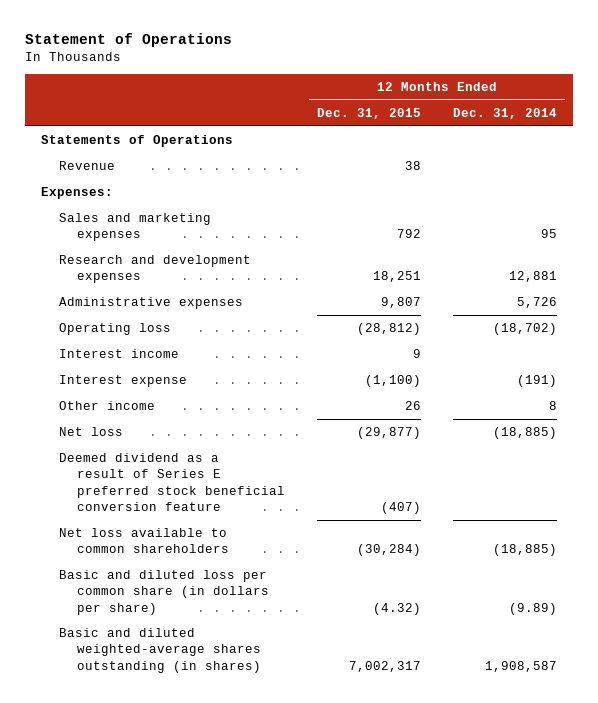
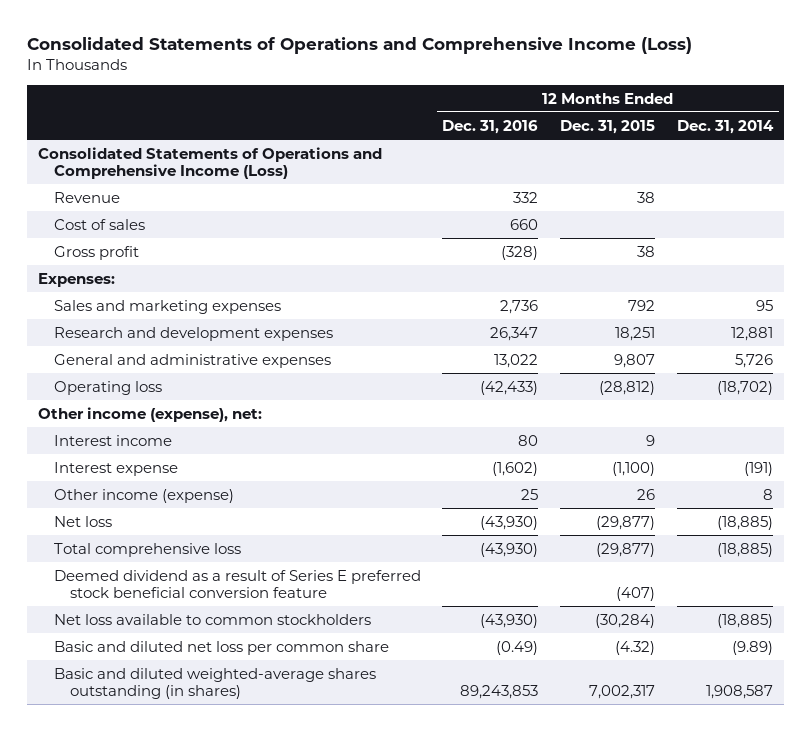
- Statement of Operations
+ Consolidated Statements of Operations and Comprehensive Income (Loss)
- | 12 Months Ended Dec. 31, 2015 | 12 Months Ended Dec. 31, 2014
+ | 12 Months Ended Dec. 31, 2016 | 12 Months Ended Dec. 31, 2015 | 12 Months Ended Dec. 31, 2014
- Statements of Operations
+ Consolidated Statements of Operations and Comprehensive Income (Loss)
+ Cost of sales | 660 | |
+ Gross profit | (328) | 38 |
- Administrative expenses | 9,807 | 5,726
+ General and administrative expenses | 13,022 | 9,807 | 5,726
+ Other income (expense), net:
- Other income | 26 | 8
+ Other income (expense) | 25 | 26 | 8
+ Total comprehensive loss | (43,930) | (29,877) | (18,885)
- Net loss available to common shareholders | (30,284) | (18,885)
- Basic and diluted loss per common share (in dollars per share) | (4.32) | (9.89)
+ Net loss available to common stockholders | (43,930) | (30,284) | (18,885)
+ Basic and diluted net loss per common share | (0.49) | (4.32) | (9.89)

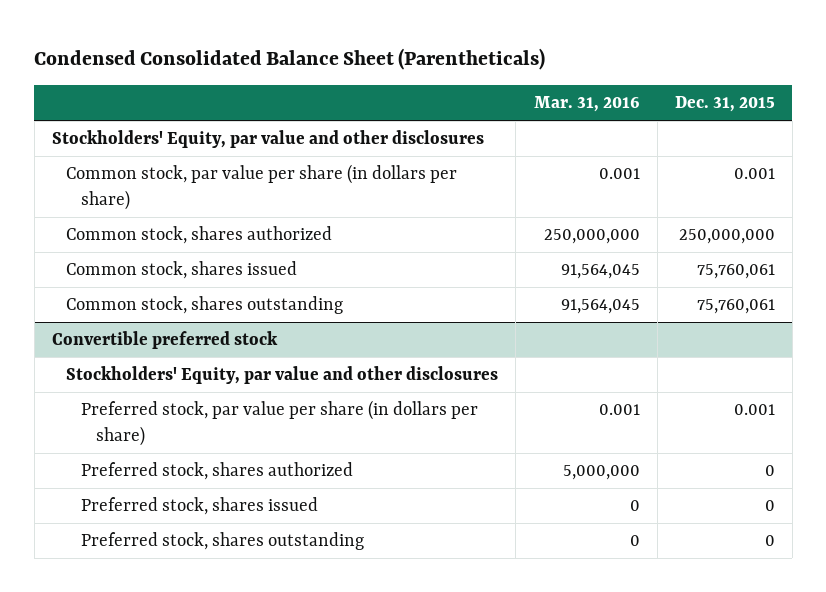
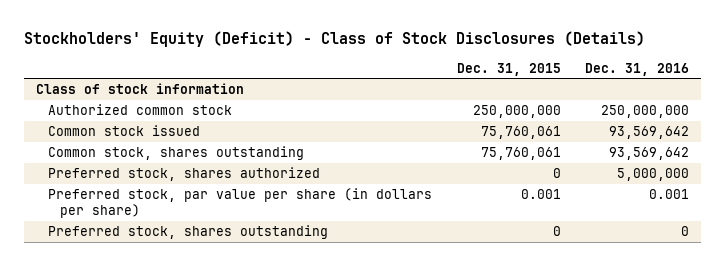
- Condensed Consolidated Balance Sheet (Parentheticals)
+ Stockholders' Equity (Deficit) - Class of Stock Disclosures (Details)
- | Mar. 31, 2016 | Dec. 31, 2015
+ | Dec. 31, 2015 | Dec. 31, 2016
- Stockholders' Equity, par value and other disclosures
- Common stock, par value per share (in dollars per share) | 0.001 | 0.001
- Common stock, shares authorized | 250,000,000 | 250,000,000
- Common stock, shares issued | 91,564,045 | 75,760,061
+ Class of stock information
+ Authorized common stock | 250,000,000 | 250,000,000
+ Common stock issued | 75,760,061 | 93,569,642
- Convertible preferred stock
- Stockholders' Equity, par value and other disclosures
- Preferred stock, par value per share (in dollars per share) | 0.001 | 0.001
- Preferred stock, shares issued | 0 | 0
+ Preferred stock, par value per share (in dollars per share) | 0.001 | 0.001

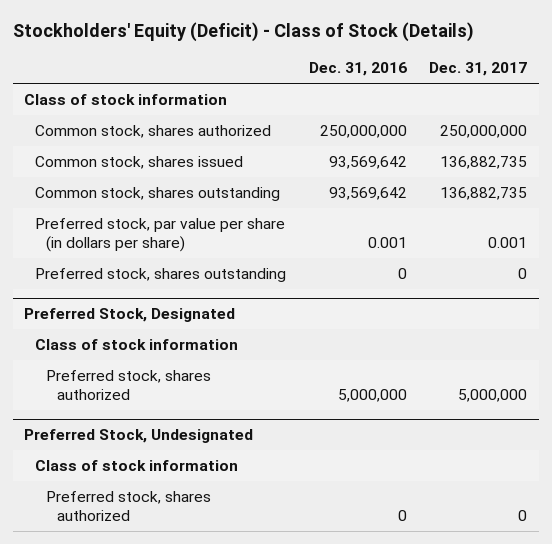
- Stockholders' Equity (Deficit) - Class of Stock Disclosures (Details)
+ Stockholders' Equity (Deficit) - Class of Stock (Details)
- | Dec. 31, 2015 | Dec. 31, 2016
+ | Dec. 31, 2016 | Dec. 31, 2017
- Authorized common stock | 250,000,000 | 250,000,000
- Common stock issued | 75,760,061 | 93,569,642
+ Common stock, shares authorized | 250,000,000 | 250,000,000
+ Common stock, shares issued | 93,569,642 | 136,882,735
- Preferred stock, shares authorized | 0 | 5,000,000
+ Preferred Stock, Designated
+ Class of stock information
+ Preferred stock, shares authorized | 5,000,000 | 5,000,000
+ Preferred Stock, Undesignated
+ Class of stock information
+ Preferred stock, shares authorized | 0 | 0

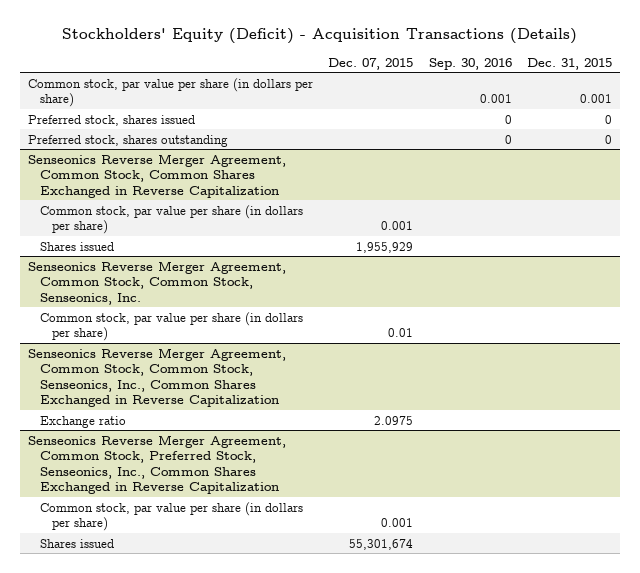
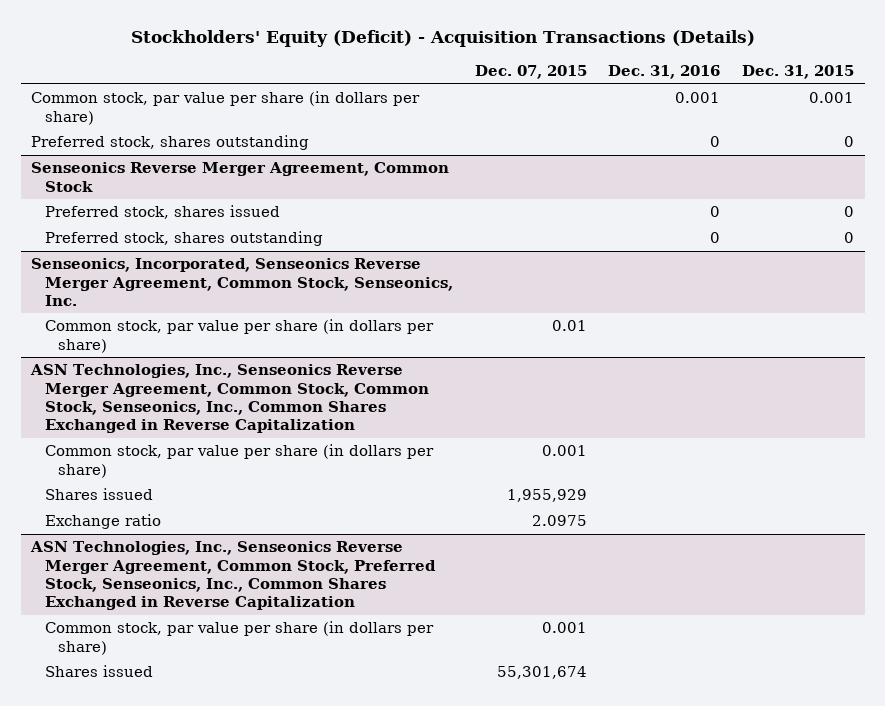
- | Dec. 07, 2015 | Sep. 30, 2016 | Dec. 31, 2015
+ | Dec. 07, 2015 | Dec. 31, 2016 | Dec. 31, 2015
+ Preferred stock, shares outstanding | | 0 | 0
+ Senseonics Reverse Merger Agreement, Common Stock
- Senseonics Reverse Merger Agreement, Common Stock, Common Shares Exchanged in Reverse Capitalization
+ Senseonics, Incorporated, Senseonics Reverse Merger Agreement, Common Stock, Senseonics, Inc.
+ Common stock, par value per share (in dollars per share) | 0.01 | |
+ ASN Technologies, Inc., Senseonics Reverse Merger Agreement, Common Stock, Common Stock, Senseonics, Inc., Common Shares Exchanged in Reverse Capitalization
- Senseonics Reverse Merger Agreement, Common Stock, Common Stock, Senseonics, Inc.
- Common stock, par value per share (in dollars per share) | 0.01 | |
- Senseonics Reverse Merger Agreement, Common Stock, Common Stock, Senseonics, Inc., Common Shares Exchanged in Reverse Capitalization
- Senseonics Reverse Merger Agreement, Common Stock, Preferred Stock, Senseonics, Inc., Common Shares Exchanged in Reverse Capitalization
+ ASN Technologies, Inc., Senseonics Reverse Merger Agreement, Common Stock, Preferred Stock, Senseonics, Inc., Common Shares Exchanged in Reverse Capitalization

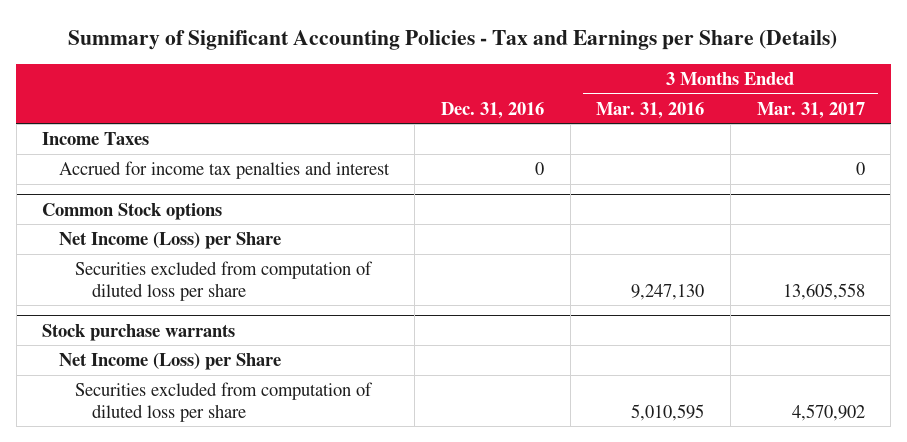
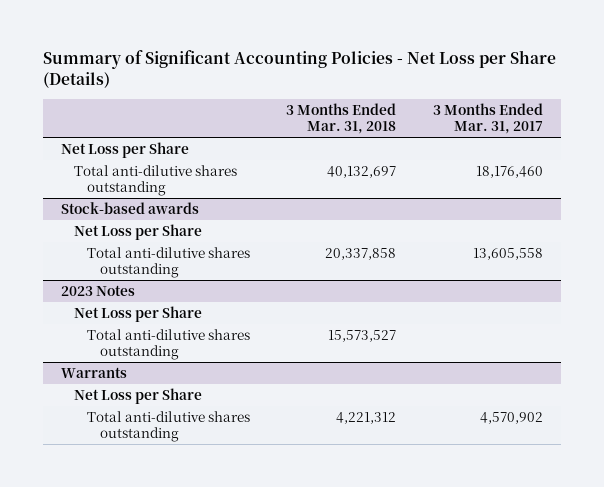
- Summary of Significant Accounting Policies - Tax and Earnings per Share (Details)
+ Summary of Significant Accounting Policies - Net Loss per Share (Details)
- | Dec. 31, 2016 | 3 Months Ended Mar. 31, 2016 | 3 Months Ended Mar. 31, 2017
+ | 3 Months Ended Mar. 31, 2018 | 3 Months Ended Mar. 31, 2017
- Income Taxes
- Accrued for income tax penalties and interest | 0 | | 0
- Common Stock options
- Net Income (Loss) per Share
- Securities excluded from computation of diluted loss per share | | 9,247,130 | 13,605,558
- Stock purchase warrants
- Net Income (Loss) per Share
- Securities excluded from computation of diluted loss per share | | 5,010,595 | 4,570,902
+ Net Loss per Share
+ Total anti-dilutive shares outstanding | 40,132,697 | 18,176,460
+ Stock-based awards
+ Net Loss per Share
+ Total anti-dilutive shares outstanding | 20,337,858 | 13,605,558
+ 2023 Notes
+ Net Loss per Share
+ Total anti-dilutive shares outstanding | 15,573,527 |
+ Warrants
+ Net Loss per Share
+ Total anti-dilutive shares outstanding | 4,221,312 | 4,570,902

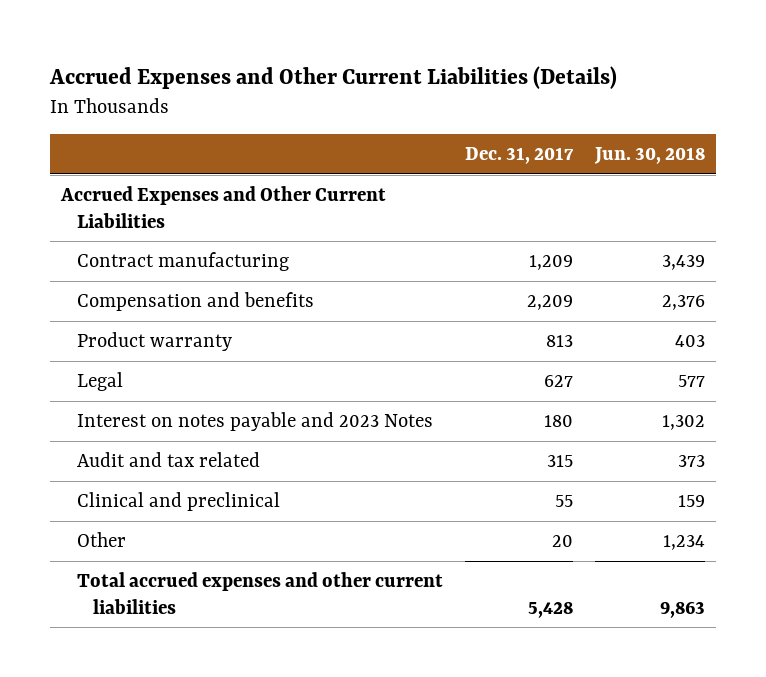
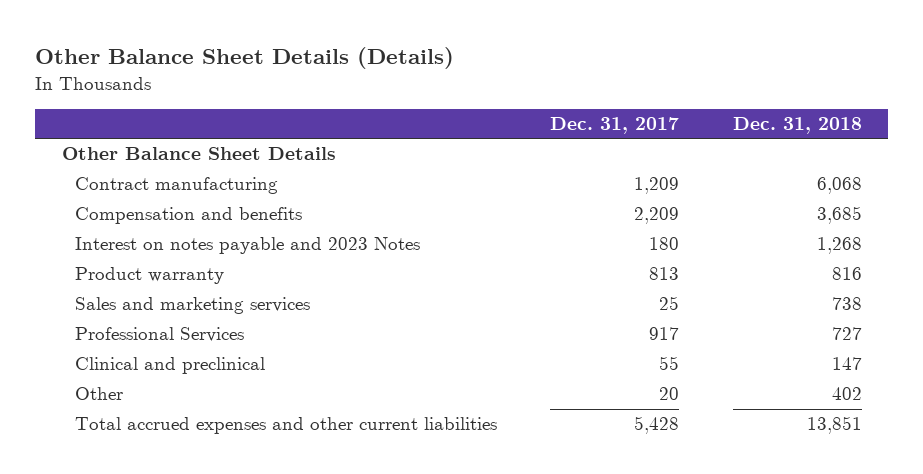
- Accrued Expenses and Other Current Liabilities (Details)
+ Other Balance Sheet Details (Details)
- | Dec. 31, 2017 | Jun. 30, 2018
+ | Dec. 31, 2017 | Dec. 31, 2018
- Accrued Expenses and Other Current Liabilities
+ Other Balance Sheet Details
- Legal | 627 | 577
- Audit and tax related | 315 | 373
moved down: Product warranty | 813 | 816
+ Sales and marketing services | 25 | 738
+ Professional Services | 917 | 727

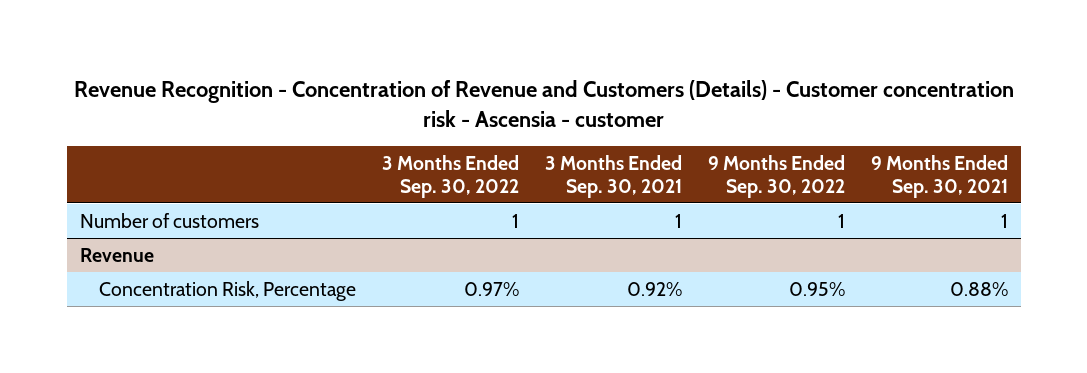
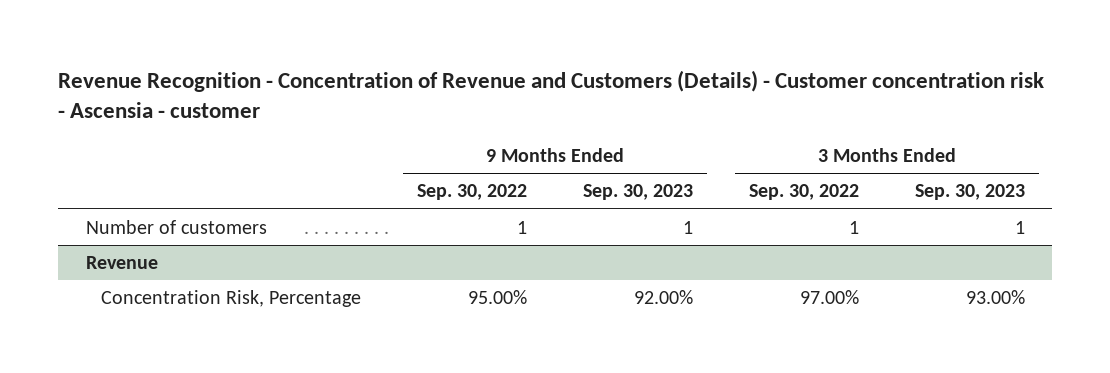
- | 3 Months Ended Sep. 30, 2022 | 3 Months Ended Sep. 30, 2021 | 9 Months Ended Sep. 30, 2022 | 9 Months Ended Sep. 30, 2021
+ | 9 Months Ended Sep. 30, 2022 | 9 Months Ended Sep. 30, 2023 | 3 Months Ended Sep. 30, 2022 | 3 Months Ended Sep. 30, 2023
@ Revenue
- Concentration Risk, Percentage | 0.97% | 0.92% | 0.95% | 0.88%
+ Concentration Risk, Percentage | 95.00% | 92.00% | 97.00% | 93.00%

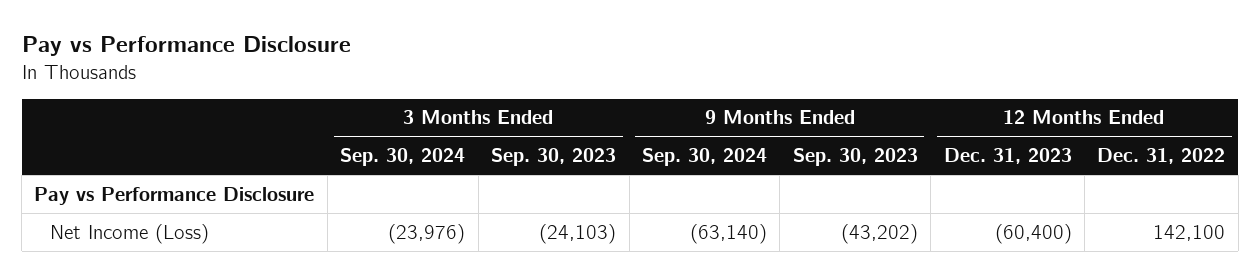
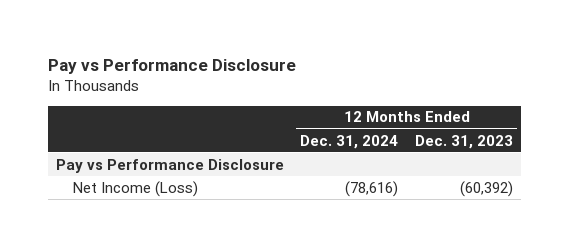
- | 3 Months Ended Sep. 30, 2024 | 3 Months Ended Sep. 30, 2023 | 9 Months Ended Sep. 30, 2024 | 9 Months Ended Sep. 30, 2023 | 12 Months Ended Dec. 31, 2023 | 12 Months Ended Dec. 31, 2022
+ | 12 Months Ended Dec. 31, 2024 | 12 Months Ended Dec. 31, 2023
- Net Income (Loss) | (23,976) | (24,103) | (63,140) | (43,202) | (60,400) | 142,100
+ Net Income (Loss) | (78,616) | (60,392)

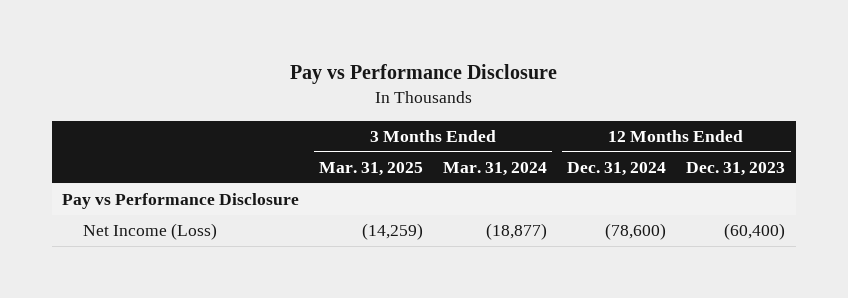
- | 12 Months Ended Dec. 31, 2024 | 12 Months Ended Dec. 31, 2023
+ | 3 Months Ended Mar. 31, 2025 | 3 Months Ended Mar. 31, 2024 | 12 Months Ended Dec. 31, 2024 | 12 Months Ended Dec. 31, 2023
- Net Income (Loss) | (78,616) | (60,392)
+ Net Income (Loss) | (14,259) | (18,877) | (78,600) | (60,400)

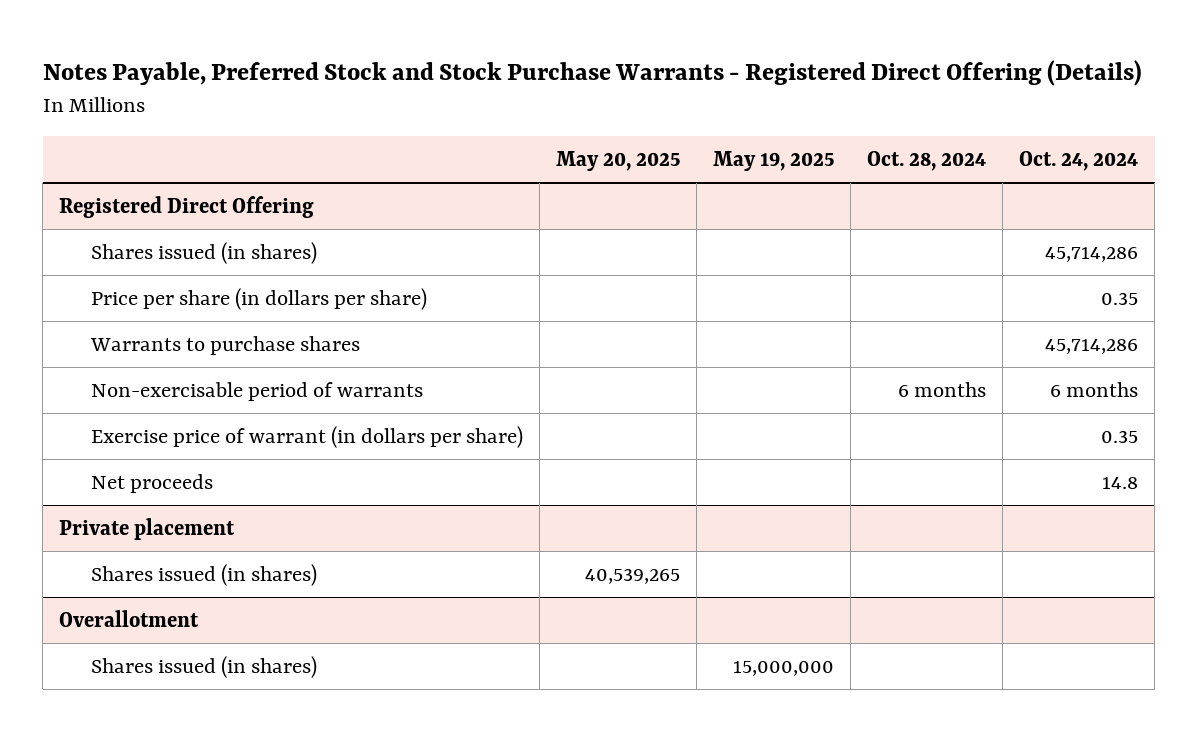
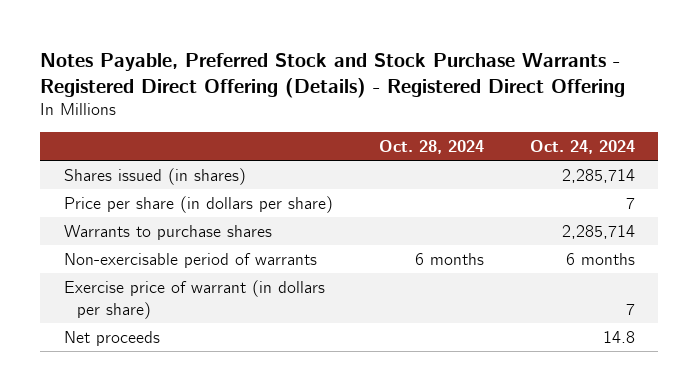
- Notes Payable, Preferred Stock and Stock Purchase Warrants - Registered Direct Offering (Details)
+ Notes Payable, Preferred Stock and Stock Purchase Warrants - Registered Direct Offering (Details) - Registered Direct Offering
- | May 20, 2025 | May 19, 2025 | Oct. 28, 2024 | Oct. 24, 2024
+ | Oct. 28, 2024 | Oct. 24, 2024
- Registered Direct Offering
- Shares issued (in shares) | | | | 45,714,286
- Price per share (in dollars per share) | | | | 0.35
- Warrants to purchase shares | | | | 45,714,286
+ Shares issued (in shares) | | 2,285,714
+ Price per share (in dollars per share) | | 7
+ Warrants to purchase shares | | 2,285,714
- Exercise price of warrant (in dollars per share) | | | | 0.35
+ Exercise price of warrant (in dollars per share) | | 7
- Private placement
- Shares issued (in shares) | 40,539,265 | | |
- Overallotment
- Shares issued (in shares) | | 15,000,000 | |

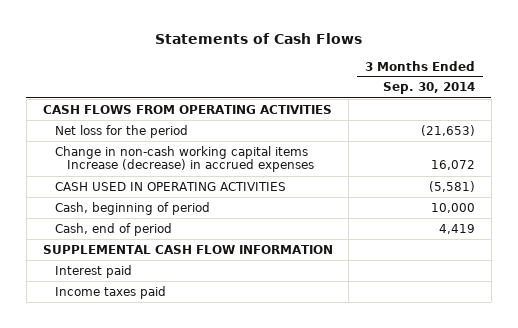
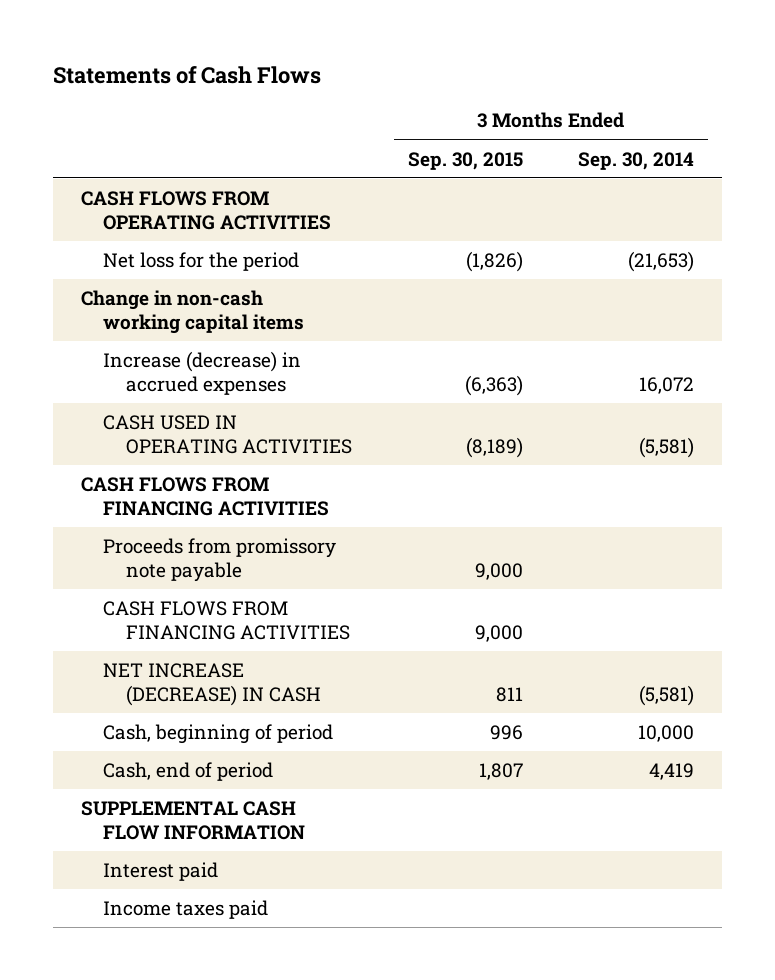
- | 3 Months Ended Sep. 30, 2014
+ | 3 Months Ended Sep. 30, 2015 | 3 Months Ended Sep. 30, 2014
- Change in non-cash working capital items Increase (decrease) in accrued expenses | 16,072
+ Change in non-cash working capital items
+ Increase (decrease) in accrued expenses | (6,363) | 16,072
+ CASH FLOWS FROM FINANCING ACTIVITIES
+ Proceeds from promissory note payable | 9,000 |
+ CASH FLOWS FROM FINANCING ACTIVITIES | 9,000 |
+ NET INCREASE (DECREASE) IN CASH | 811 | (5,581)

